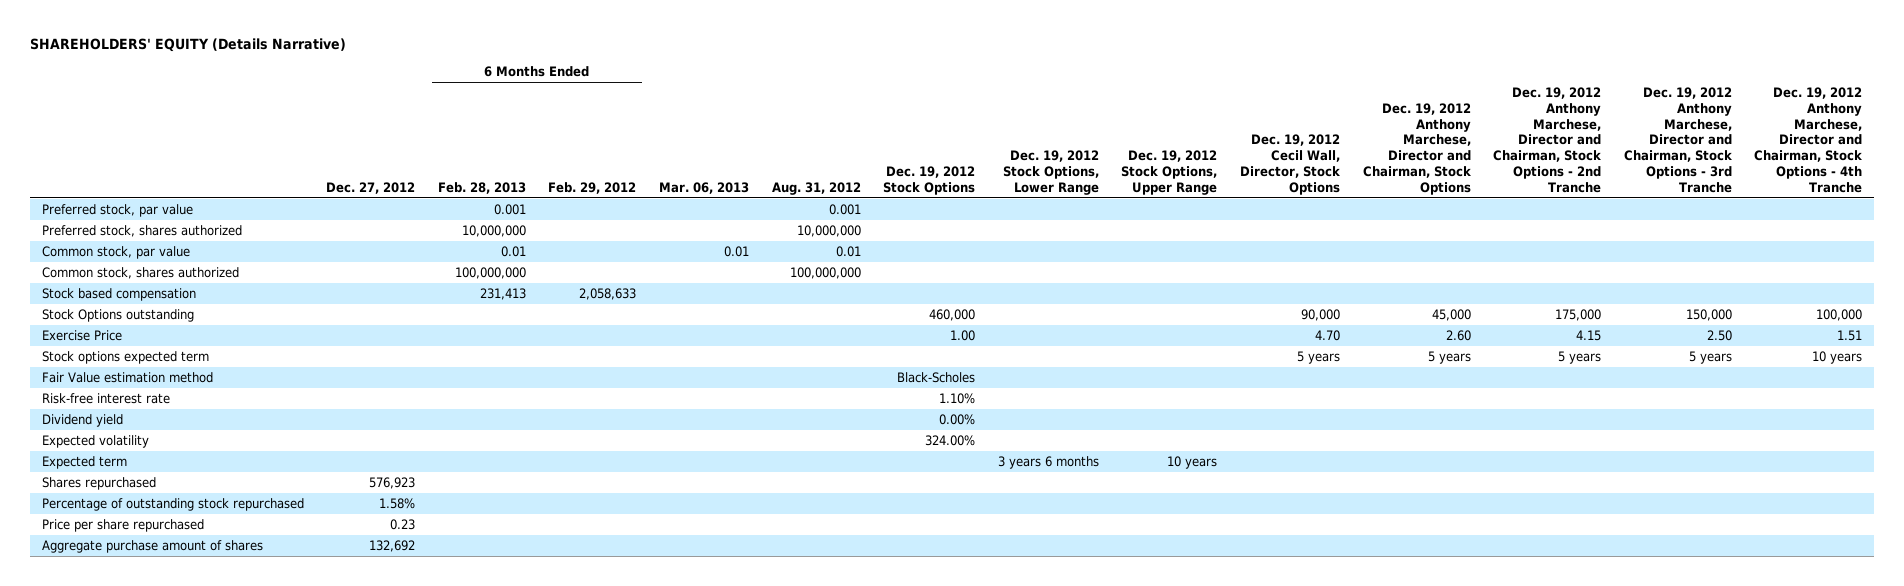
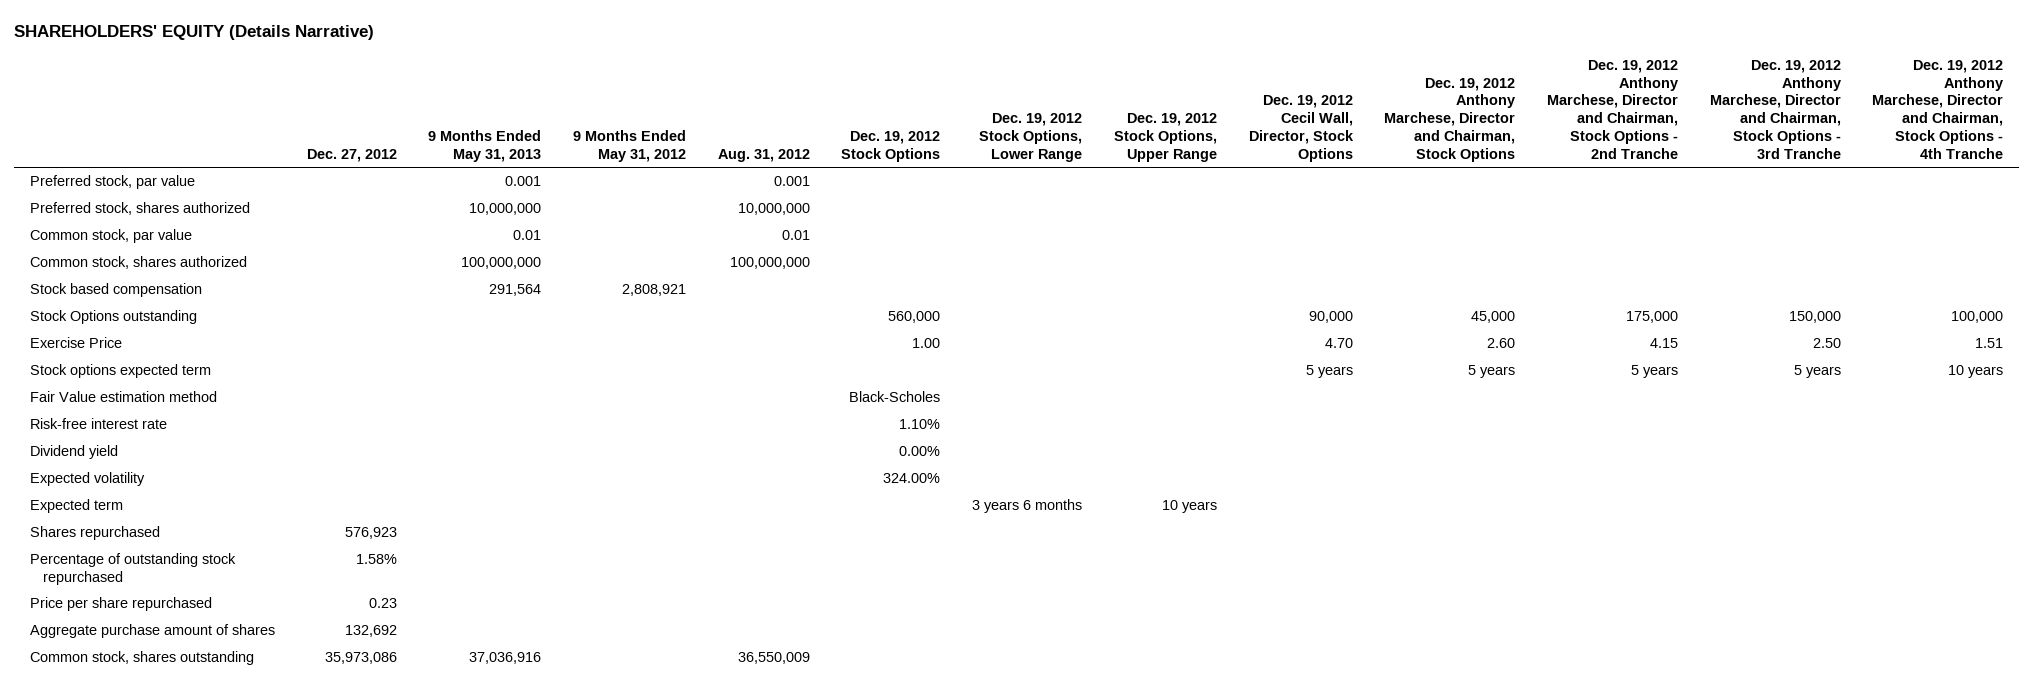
- | Dec. 27, 2012 | 6 Months Ended Feb. 28, 2013 | 6 Months Ended Feb. 29, 2012 | Mar. 06, 2013 | Aug. 31, 2012 | Dec. 19, 2012 Stock Options | Dec. 19, 2012 Stock Options, Lower Range | Dec. 19, 2012 Stock Options, Upper Range | Dec. 19, 2012 Cecil Wall, Director, Stock Options | Dec. 19, 2012 Anthony Marchese, Director and Chairman, Stock Options | Dec. 19, 2012 Anthony Marchese, Director and Chairman, Stock Options - 2nd Tranche | Dec. 19, 2012 Anthony Marchese, Director and Chairman, Stock Options - 3rd Tranche | Dec. 19, 2012 Anthony Marchese, Director and Chairman, Stock Options - 4th Tranche
+ | Dec. 27, 2012 | 9 Months Ended May 31, 2013 | 9 Months Ended May 31, 2012 | Aug. 31, 2012 | Dec. 19, 2012 Stock Options | Dec. 19, 2012 Stock Options, Lower Range | Dec. 19, 2012 Stock Options, Upper Range | Dec. 19, 2012 Cecil Wall, Director, Stock Options | Dec. 19, 2012 Anthony Marchese, Director and Chairman, Stock Options | Dec. 19, 2012 Anthony Marchese, Director and Chairman, Stock Options - 2nd Tranche | Dec. 19, 2012 Anthony Marchese, Director and Chairman, Stock Options - 3rd Tranche | Dec. 19, 2012 Anthony Marchese, Director and Chairman, Stock Options - 4th Tranche
- Stock Options outstanding | | | | | | 460,000 | | | 90,000 | 45,000 | 175,000 | 150,000 | 100,000
+ Stock Options outstanding | | | | | 560,000 | | | 90,000 | 45,000 | 175,000 | 150,000 | 100,000
+ Common stock, shares outstanding | 35,973,086 | 37,036,916 | | 36,550,009 | | | | | | | |

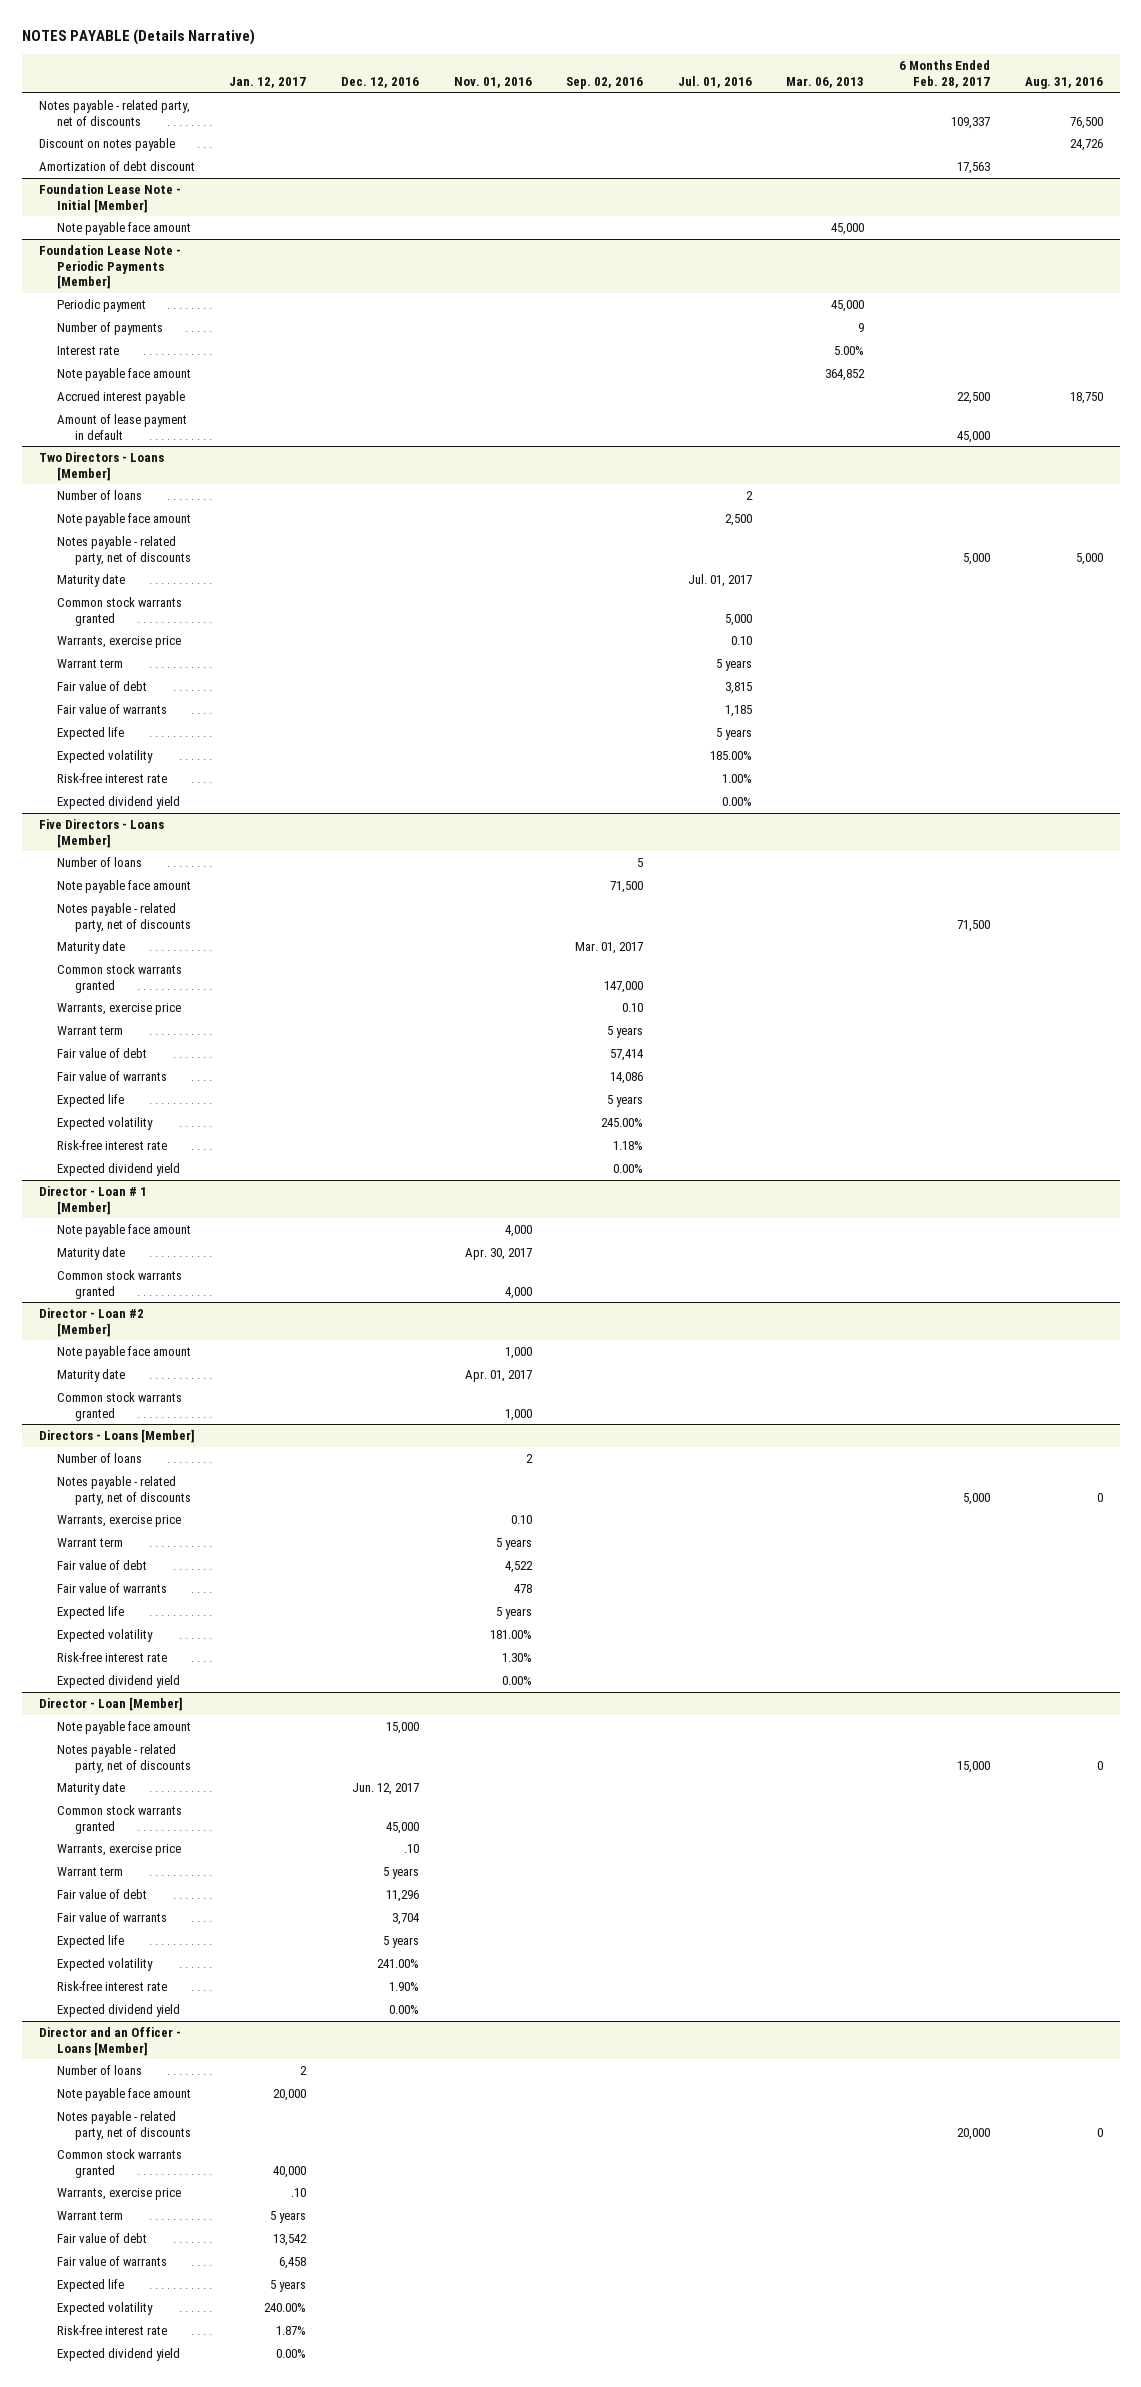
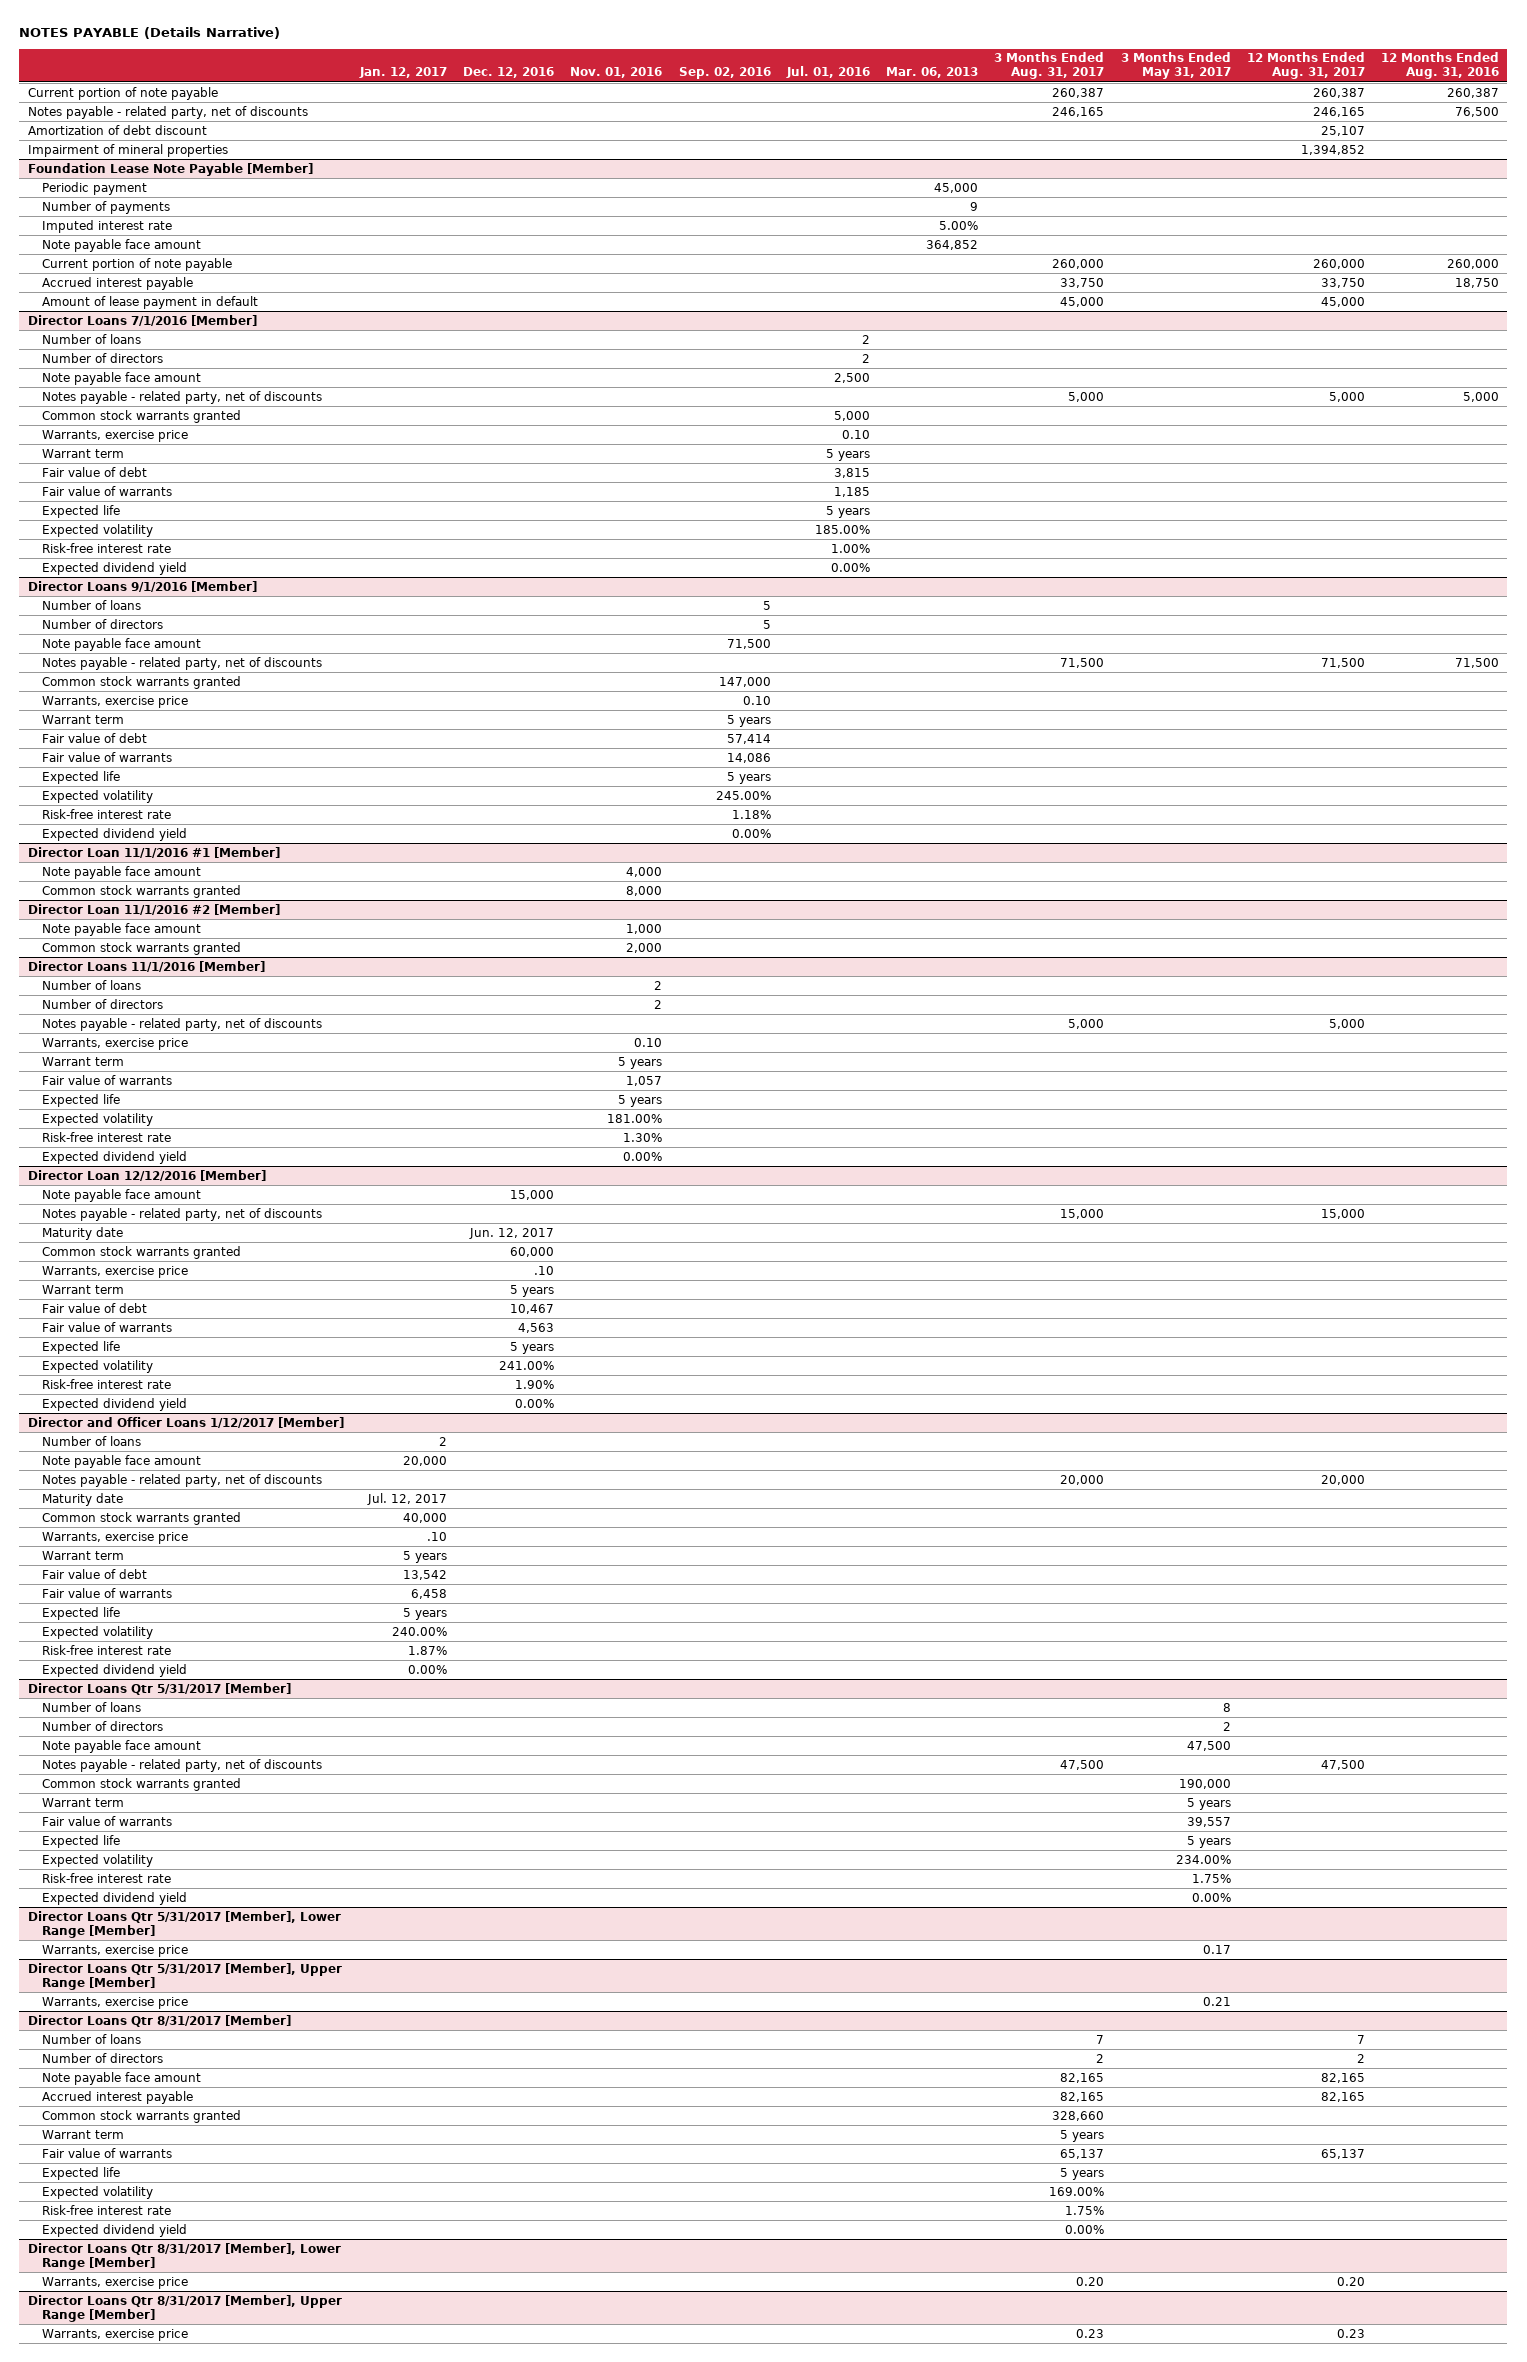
- | Jan. 12, 2017 | Dec. 12, 2016 | Nov. 01, 2016 | Sep. 02, 2016 | Jul. 01, 2016 | Mar. 06, 2013 | 6 Months Ended Feb. 28, 2017 | Aug. 31, 2016
+ | Jan. 12, 2017 | Dec. 12, 2016 | Nov. 01, 2016 | Sep. 02, 2016 | Jul. 01, 2016 | Mar. 06, 2013 | 3 Months Ended Aug. 31, 2017 | 3 Months Ended May 31, 2017 | 12 Months Ended Aug. 31, 2017 | 12 Months Ended Aug. 31, 2016
+ Current portion of note payable | | | | | | | 260,387 | | 260,387 | 260,387
- Discount on notes payable | | | | | | | | 24,726
- Foundation Lease Note - Initial [Member]
- Note payable face amount | | | | | | 45,000 | |
- Foundation Lease Note - Periodic Payments [Member]
+ Impairment of mineral properties | | | | | | | | | 1,394,852 |
+ Foundation Lease Note Payable [Member]
- Interest rate | | | | | | 5.00% | |
+ Imputed interest rate | | | | | | 5.00% | | | |
+ Current portion of note payable | | | | | | | 260,000 | | 260,000 | 260,000
- Two Directors - Loans [Member]
+ Director Loans 7/1/2016 [Member]
+ Number of directors | | | | | 2 | | | | |
- Maturity date | | | | | Jul. 01, 2017 | | |
- Five Directors - Loans [Member]
+ Director Loans 9/1/2016 [Member]
+ Number of directors | | | | 5 | | | | | |
- Maturity date | | | | Mar. 01, 2017 | | | |
- Director - Loan # 1 [Member]
+ Director Loan 11/1/2016 #1 [Member]
- Maturity date | | | Apr. 30, 2017 | | | | |
- Common stock warrants granted | | | 4,000 | | | | |
- Director - Loan #2 [Member]
+ Common stock warrants granted | | | 8,000 | | | | | | |
+ Director Loan 11/1/2016 #2 [Member]
- Maturity date | | | Apr. 01, 2017 | | | | |
- Common stock warrants granted | | | 1,000 | | | | |
- Directors - Loans [Member]
+ Common stock warrants granted | | | 2,000 | | | | | | |
+ Director Loans 11/1/2016 [Member]
+ Number of directors | | | 2 | | | | | | |
- Fair value of debt | | | 4,522 | | | | |
- Fair value of warrants | | | 478 | | | | |
+ Fair value of warrants | | | 1,057 | | | | | | |
- Director - Loan [Member]
+ Director Loan 12/12/2016 [Member]
- Common stock warrants granted | | 45,000 | | | | | |
+ Common stock warrants granted | | 60,000 | | | | | | | |
- Fair value of debt | | 11,296 | | | | | |
- Fair value of warrants | | 3,704 | | | | | |
+ Fair value of debt | | 10,467 | | | | | | | |
+ Fair value of warrants | | 4,563 | | | | | | | |
- Director and an Officer - Loans [Member]
+ Director and Officer Loans 1/12/2017 [Member]
+ Maturity date | Jul. 12, 2017 | | | | | | | | |
+ Director Loans Qtr 5/31/2017 [Member]
+ Number of loans | | | | | | | | 8 | |
+ Number of directors | | | | | | | | 2 | |
+ Note payable face amount | | | | | | | | 47,500 | |
+ Notes payable - related party, net of discounts | | | | | | | 47,500 | | 47,500 |
+ Common stock warrants granted | | | | | | | | 190,000 | |
+ Warrant term | | | | | | | | 5 years | |
+ Fair value of warrants | | | | | | | | 39,557 | |
+ Expected life | | | | | | | | 5 years | |
+ Expected volatility | | | | | | | | 234.00% | |
+ Risk-free interest rate | | | | | | | | 1.75% | |
+ Expected dividend yield | | | | | | | | 0.00% | |
+ Director Loans Qtr 5/31/2017 [Member], Lower Range [Member]
+ Warrants, exercise price | | | | | | | | 0.17 | |
+ Director Loans Qtr 5/31/2017 [Member], Upper Range [Member]
+ Warrants, exercise price | | | | | | | | 0.21 | |
+ Director Loans Qtr 8/31/2017 [Member]
+ Number of loans | | | | | | | 7 | | 7 |
+ Number of directors | | | | | | | 2 | | 2 |
+ Note payable face amount | | | | | | | 82,165 | | 82,165 |
+ Accrued interest payable | | | | | | | 82,165 | | 82,165 |
+ Common stock warrants granted | | | | | | | 328,660 | | |
+ Warrant term | | | | | | | 5 years | | |
+ Fair value of warrants | | | | | | | 65,137 | | 65,137 |
+ Expected life | | | | | | | 5 years | | |
+ Expected volatility | | | | | | | 169.00% | | |
+ Risk-free interest rate | | | | | | | 1.75% | | |
+ Expected dividend yield | | | | | | | 0.00% | | |
+ Director Loans Qtr 8/31/2017 [Member], Lower Range [Member]
+ Warrants, exercise price | | | | | | | 0.20 | | 0.20 |
+ Director Loans Qtr 8/31/2017 [Member], Upper Range [Member]
+ Warrants, exercise price | | | | | | | 0.23 | | 0.23 |

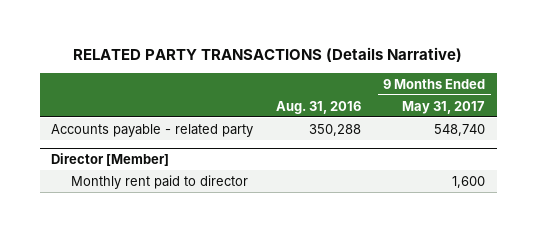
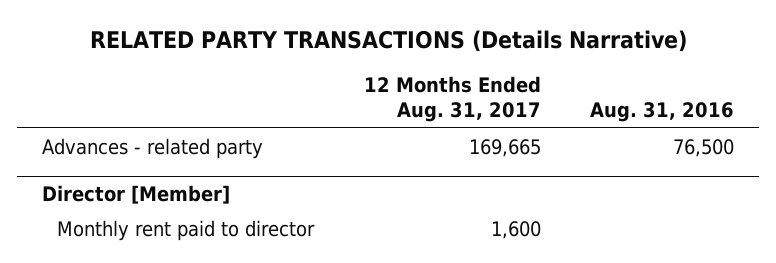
- | Aug. 31, 2016 | 9 Months Ended May 31, 2017
+ | 12 Months Ended Aug. 31, 2017 | Aug. 31, 2016
- Accounts payable - related party | 350,288 | 548,740
+ Advances - related party | 169,665 | 76,500

